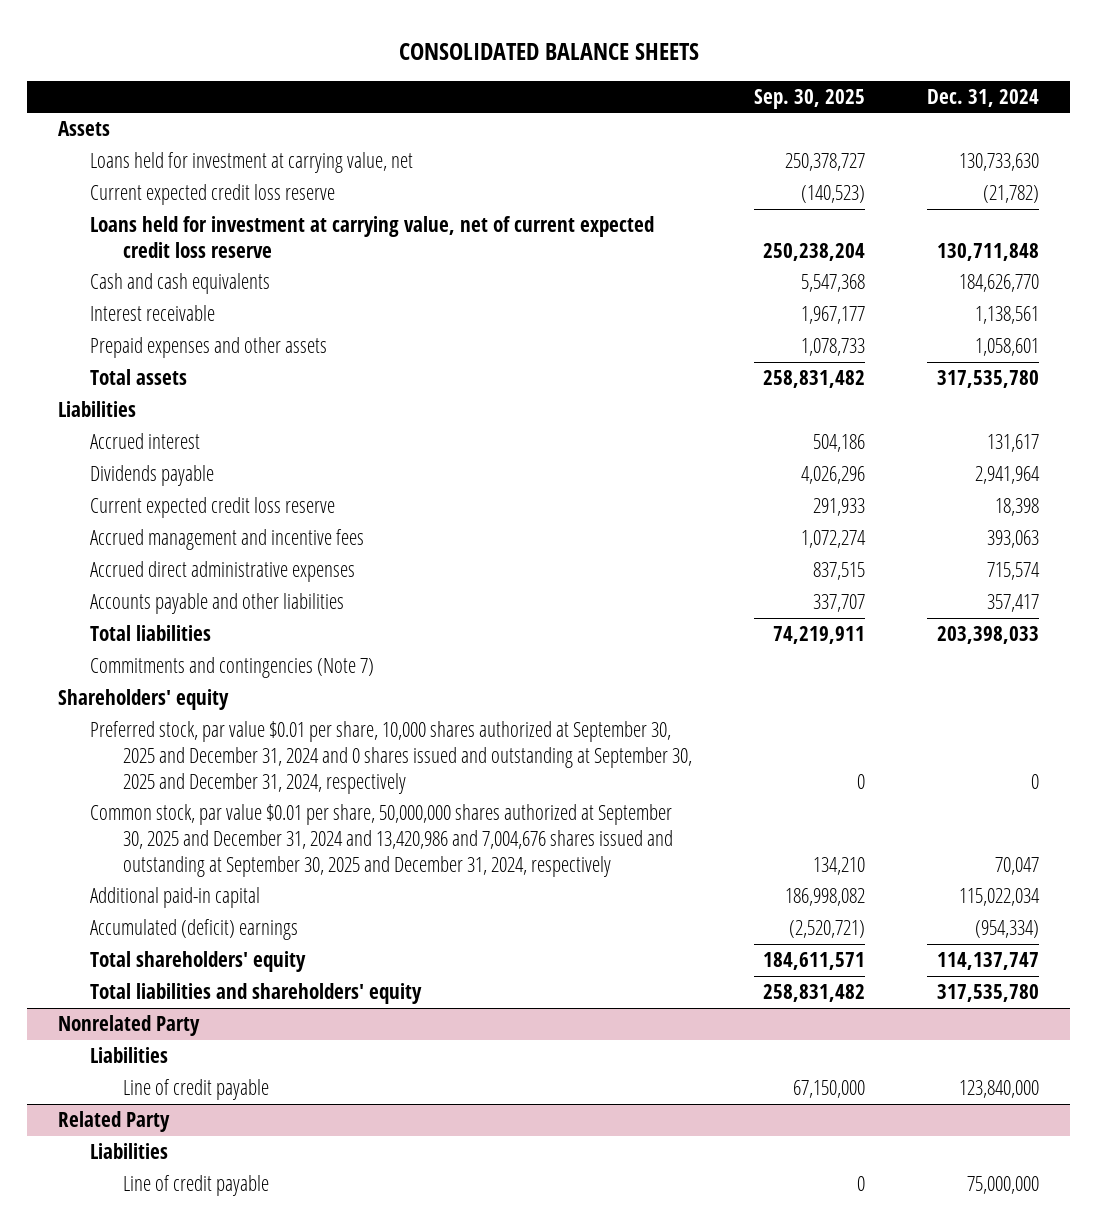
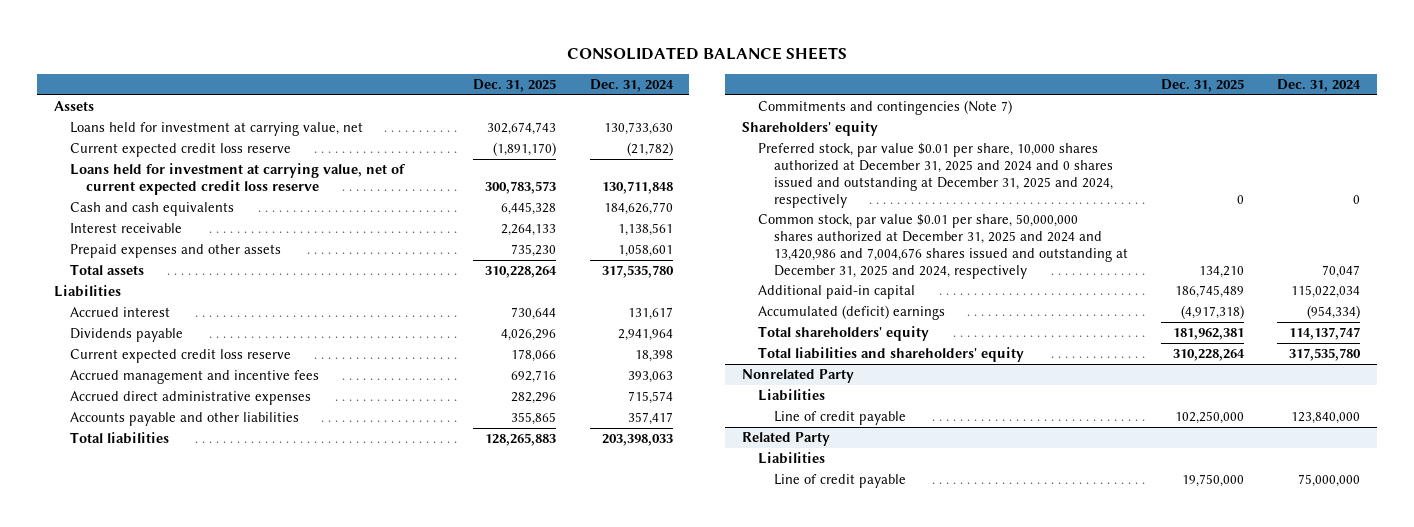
- | Sep. 30, 2025 | Dec. 31, 2024
+ | Dec. 31, 2025 | Dec. 31, 2024
- Preferred stock, par value $0.01 per share, 10,000 shares authorized at September 30, 2025 and December 31, 2024 and 0 shares issued and outstanding at September 30, 2025 and December 31, 2024, respectively | 0 | 0
- Common stock, par value $0.01 per share, 50,000,000 shares authorized at September 30, 2025 and December 31, 2024 and 13,420,986 and 7,004,676 shares issued and outstanding at September 30, 2025 and December 31, 2024, respectively | 134,210 | 70,047
+ Preferred stock, par value $0.01 per share, 10,000 shares authorized at December 31, 2025 and 2024 and 0 shares issued and outstanding at December 31, 2025 and 2024, respectively | 0 | 0
+ Common stock, par value $0.01 per share, 50,000,000 shares authorized at December 31, 2025 and 2024 and 13,420,986 and 7,004,676 shares issued and outstanding at December 31, 2025 and 2024, respectively | 134,210 | 70,047

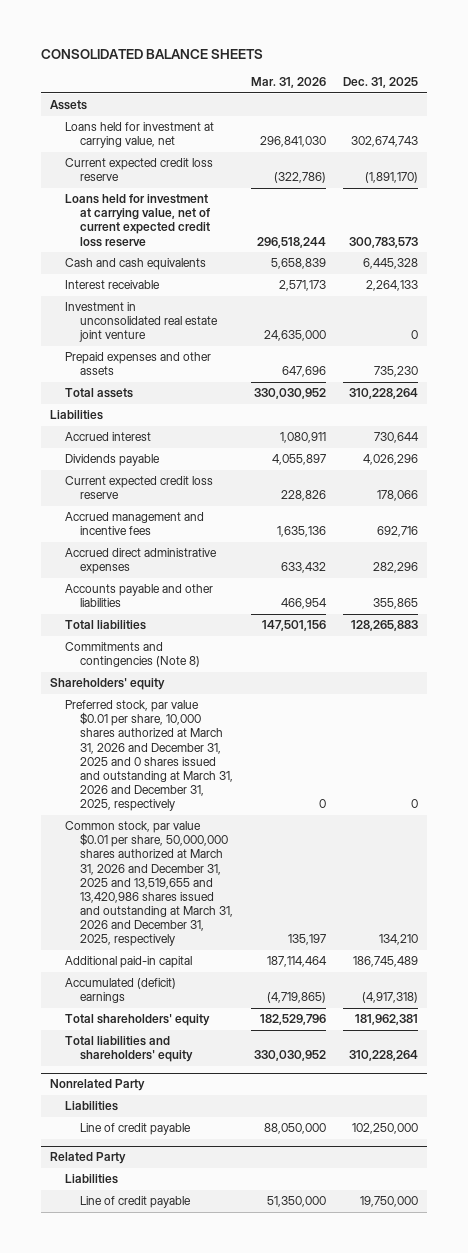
- | Dec. 31, 2025 | Dec. 31, 2024
+ | Mar. 31, 2026 | Dec. 31, 2025
+ Investment in unconsolidated real estate joint venture | 24,635,000 | 0
- Commitments and contingencies (Note 7)
+ Commitments and contingencies (Note 8)
- Preferred stock, par value $0.01 per share, 10,000 shares authorized at December 31, 2025 and 2024 and 0 shares issued and outstanding at December 31, 2025 and 2024, respectively | 0 | 0
- Common stock, par value $0.01 per share, 50,000,000 shares authorized at December 31, 2025 and 2024 and 13,420,986 and 7,004,676 shares issued and outstanding at December 31, 2025 and 2024, respectively | 134,210 | 70,047
+ Preferred stock, par value $0.01 per share, 10,000 shares authorized at March 31, 2026 and December 31, 2025 and 0 shares issued and outstanding at March 31, 2026 and December 31, 2025, respectively | 0 | 0
+ Common stock, par value $0.01 per share, 50,000,000 shares authorized at March 31, 2026 and December 31, 2025 and 13,519,655 and 13,420,986 shares issued and outstanding at March 31, 2026 and December 31, 2025, respectively | 135,197 | 134,210

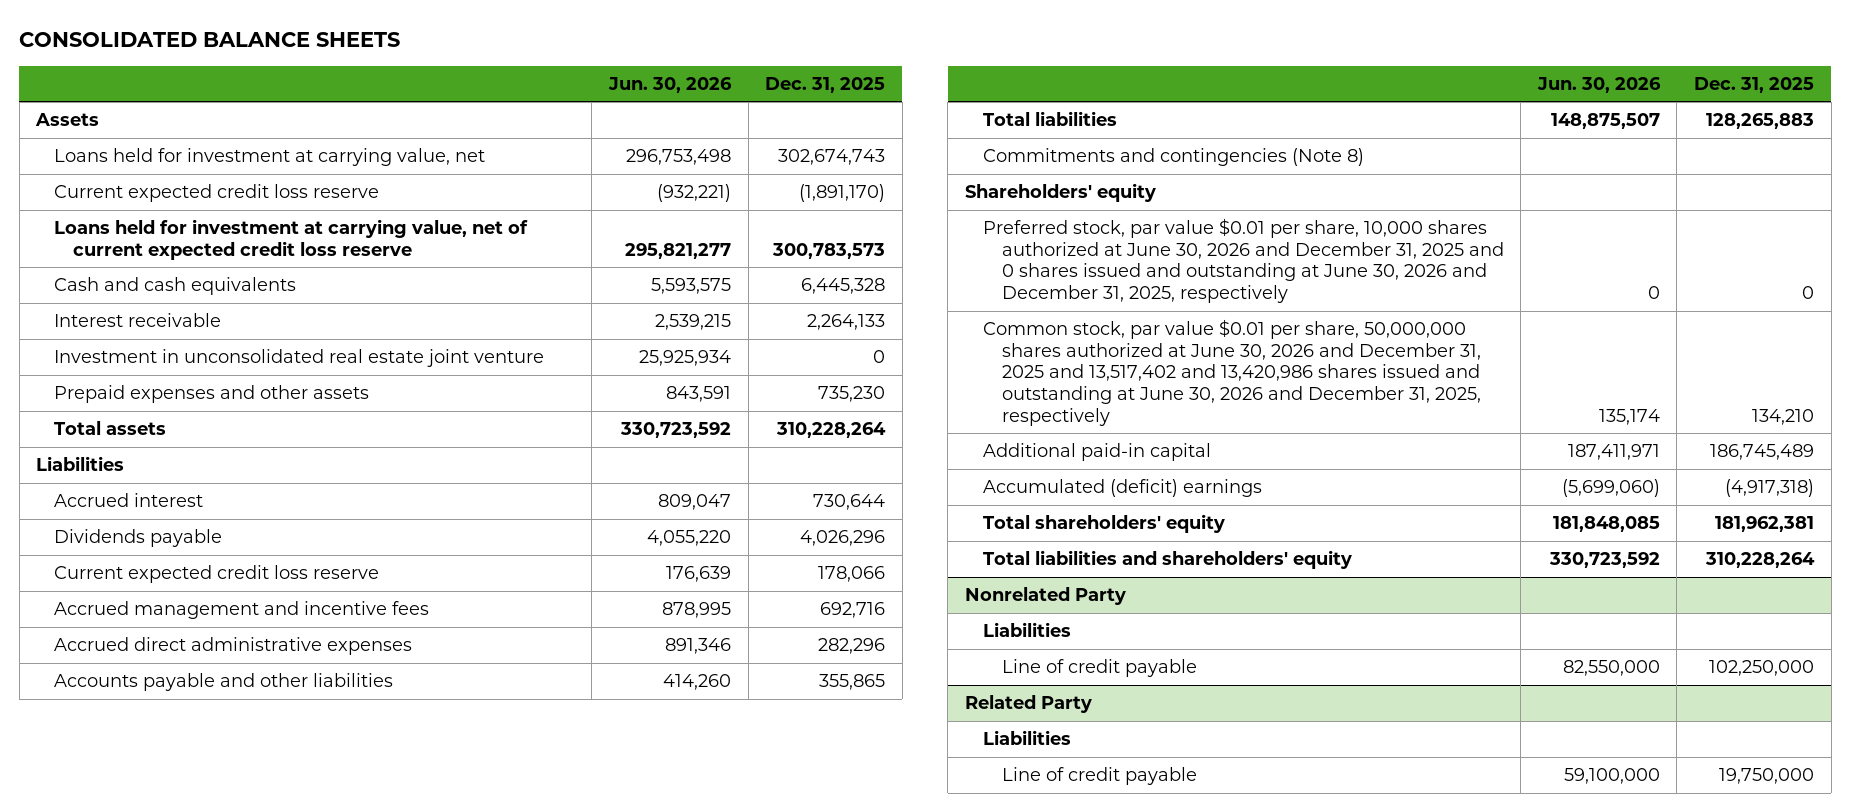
- | Mar. 31, 2026 | Dec. 31, 2025
+ | Jun. 30, 2026 | Dec. 31, 2025
- Preferred stock, par value $0.01 per share, 10,000 shares authorized at March 31, 2026 and December 31, 2025 and 0 shares issued and outstanding at March 31, 2026 and December 31, 2025, respectively | 0 | 0
- Common stock, par value $0.01 per share, 50,000,000 shares authorized at March 31, 2026 and December 31, 2025 and 13,519,655 and 13,420,986 shares issued and outstanding at March 31, 2026 and December 31, 2025, respectively | 135,197 | 134,210
+ Preferred stock, par value $0.01 per share, 10,000 shares authorized at June 30, 2026 and December 31, 2025 and 0 shares issued and outstanding at June 30, 2026 and December 31, 2025, respectively | 0 | 0
+ Common stock, par value $0.01 per share, 50,000,000 shares authorized at June 30, 2026 and December 31, 2025 and 13,517,402 and 13,420,986 shares issued and outstanding at June 30, 2026 and December 31, 2025, respectively | 135,174 | 134,210

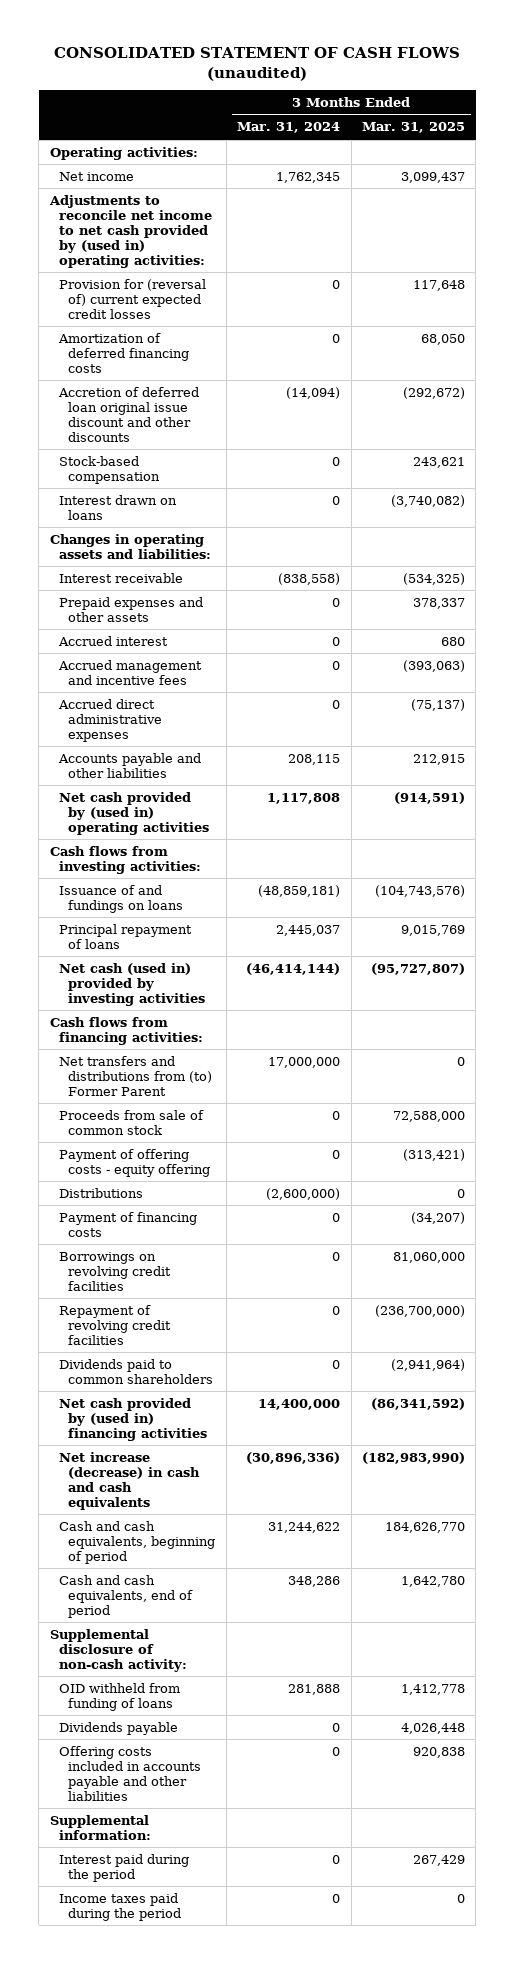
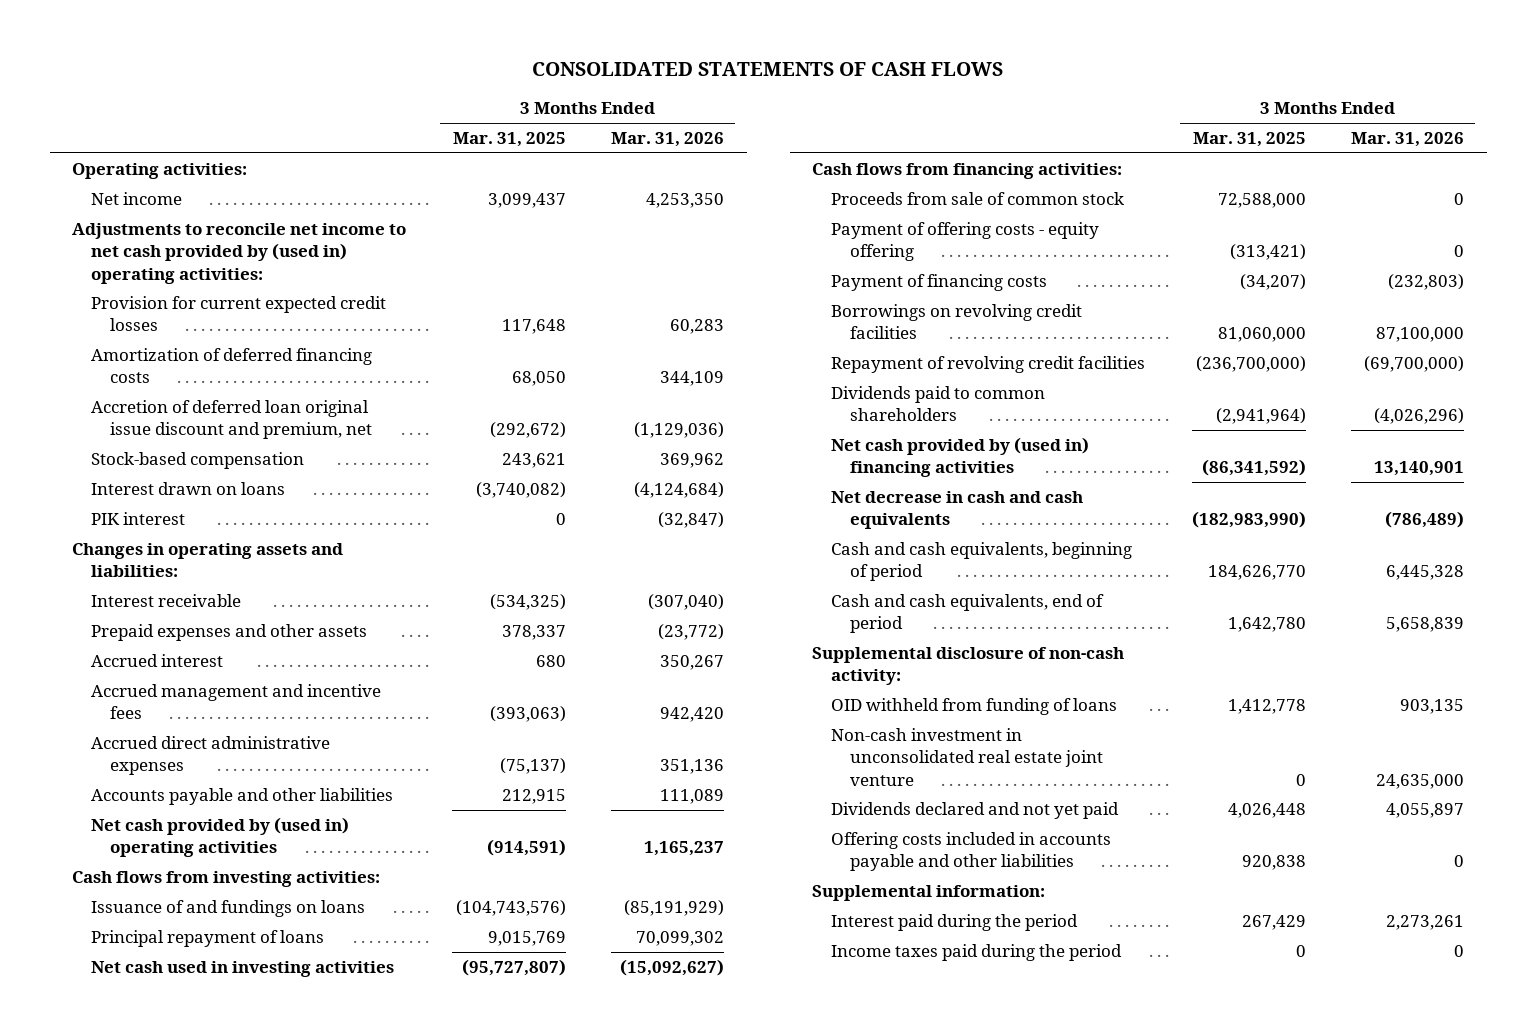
- CONSOLIDATED STATEMENT OF CASH FLOWS (unaudited)
+ CONSOLIDATED STATEMENTS OF CASH FLOWS
- | 3 Months Ended Mar. 31, 2024 | 3 Months Ended Mar. 31, 2025
+ | 3 Months Ended Mar. 31, 2025 | 3 Months Ended Mar. 31, 2026
- Provision for (reversal of) current expected credit losses | 0 | 117,648
+ Provision for current expected credit losses | 117,648 | 60,283
- Accretion of deferred loan original issue discount and other discounts | (14,094) | (292,672)
+ Accretion of deferred loan original issue discount and premium, net | (292,672) | (1,129,036)
+ PIK interest | 0 | (32,847)
- Net cash (used in) provided by investing activities | (46,414,144) | (95,727,807)
+ Net cash used in investing activities | (95,727,807) | (15,092,627)
- Net transfers and distributions from (to) Former Parent | 17,000,000 | 0
- Distributions | (2,600,000) | 0
- Net increase (decrease) in cash and cash equivalents | (30,896,336) | (182,983,990)
+ Net decrease in cash and cash equivalents | (182,983,990) | (786,489)
- Dividends payable | 0 | 4,026,448
+ Non-cash investment in unconsolidated real estate joint venture | 0 | 24,635,000
+ Dividends declared and not yet paid | 4,026,448 | 4,055,897

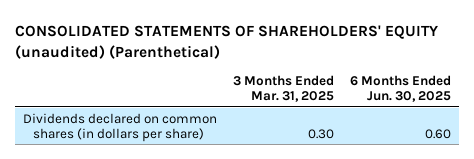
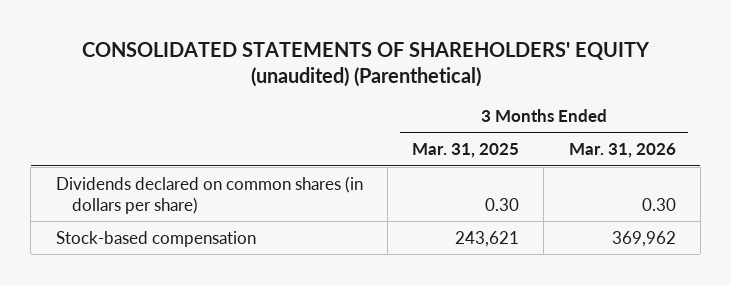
- | 3 Months Ended Mar. 31, 2025 | 6 Months Ended Jun. 30, 2025
+ | 3 Months Ended Mar. 31, 2025 | 3 Months Ended Mar. 31, 2026
+ Stock-based compensation | 243,621 | 369,962

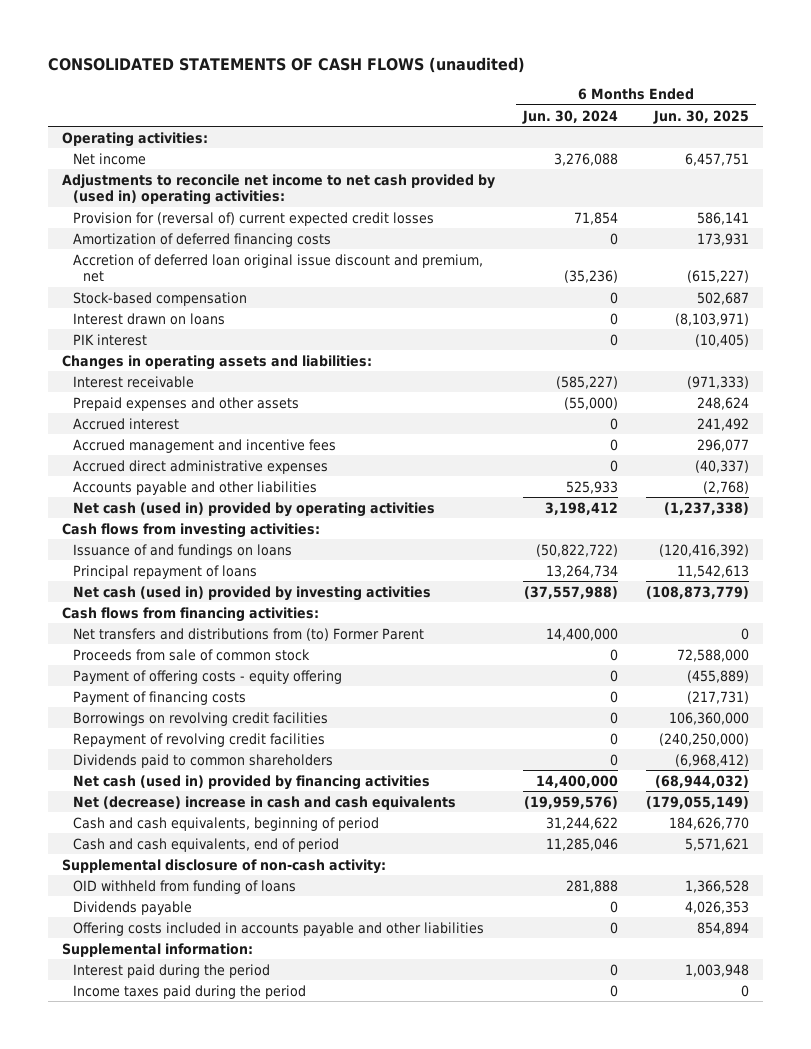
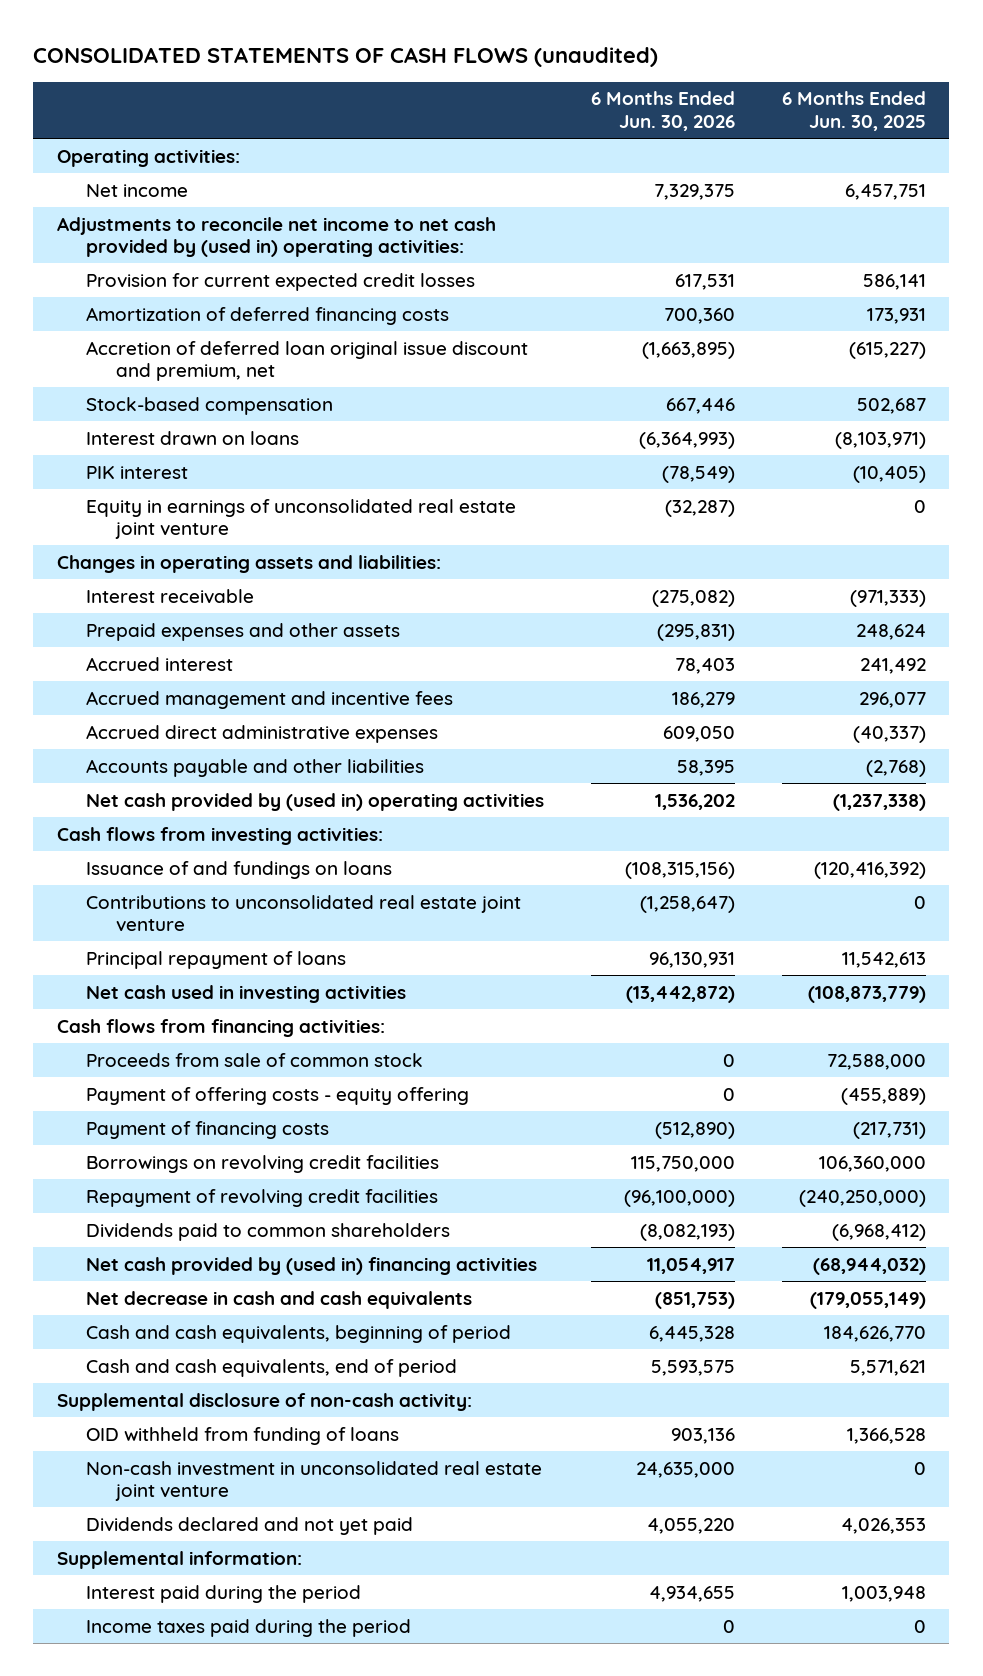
- | 6 Months Ended Jun. 30, 2024 | 6 Months Ended Jun. 30, 2025
+ | 6 Months Ended Jun. 30, 2026 | 6 Months Ended Jun. 30, 2025
- Provision for (reversal of) current expected credit losses | 71,854 | 586,141
+ Provision for current expected credit losses | 617,531 | 586,141
+ Equity in earnings of unconsolidated real estate joint venture | (32,287) | 0
- Net cash (used in) provided by operating activities | 3,198,412 | (1,237,338)
+ Net cash provided by (used in) operating activities | 1,536,202 | (1,237,338)
+ Contributions to unconsolidated real estate joint venture | (1,258,647) | 0
- Net cash (used in) provided by investing activities | (37,557,988) | (108,873,779)
+ Net cash used in investing activities | (13,442,872) | (108,873,779)
- Net transfers and distributions from (to) Former Parent | 14,400,000 | 0
- Net cash (used in) provided by financing activities | 14,400,000 | (68,944,032)
- Net (decrease) increase in cash and cash equivalents | (19,959,576) | (179,055,149)
+ Net cash provided by (used in) financing activities | 11,054,917 | (68,944,032)
+ Net decrease in cash and cash equivalents | (851,753) | (179,055,149)
- Dividends payable | 0 | 4,026,353
- Offering costs included in accounts payable and other liabilities | 0 | 854,894
+ Non-cash investment in unconsolidated real estate joint venture | 24,635,000 | 0
+ Dividends declared and not yet paid | 4,055,220 | 4,026,353

